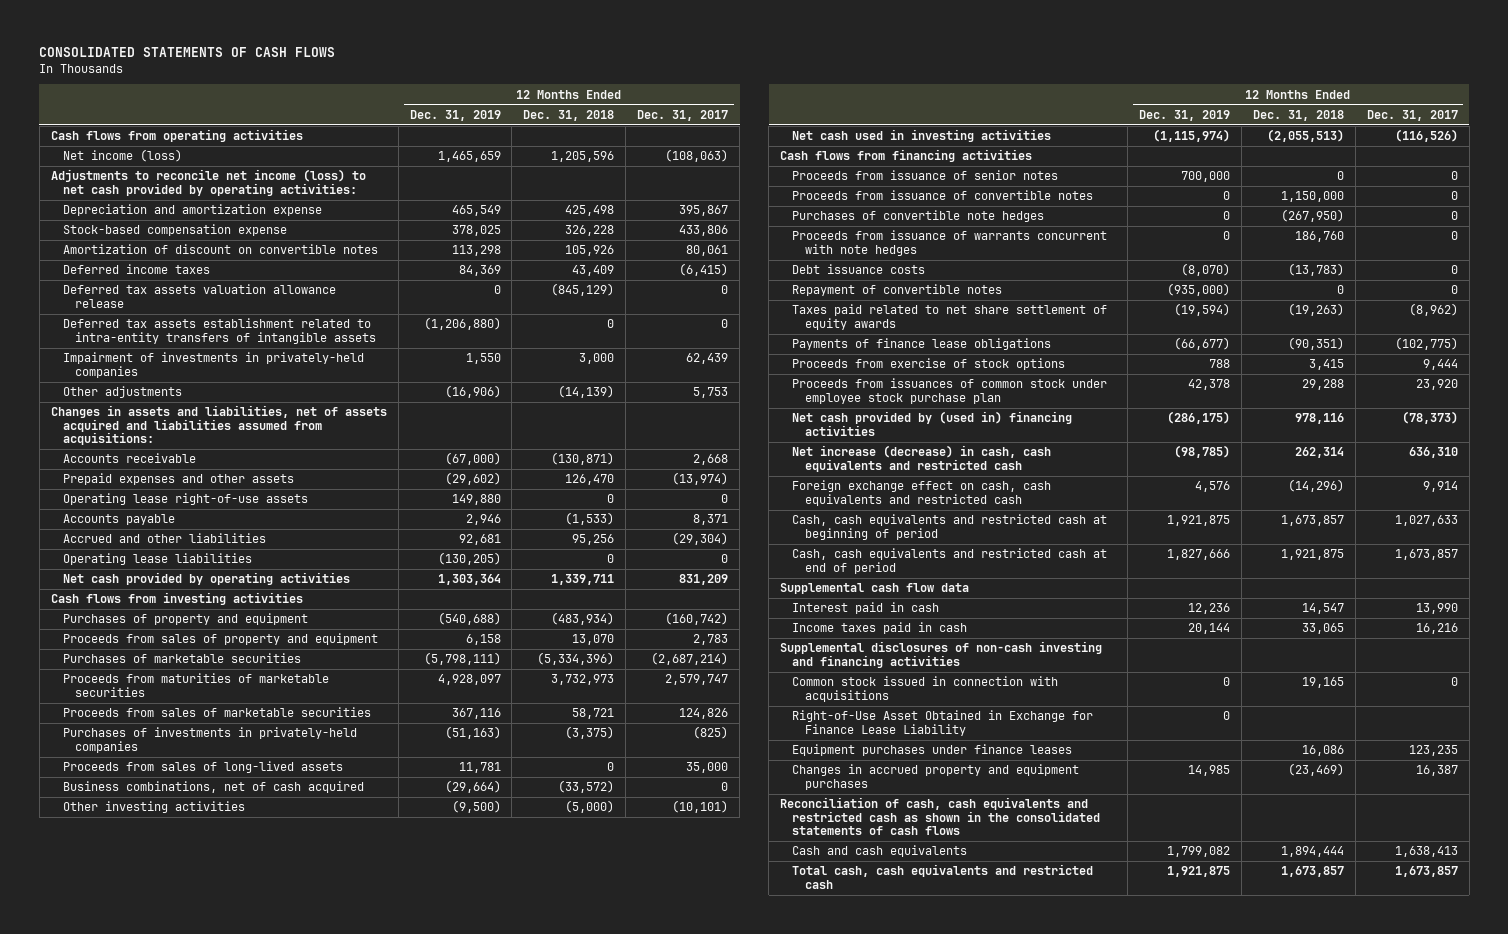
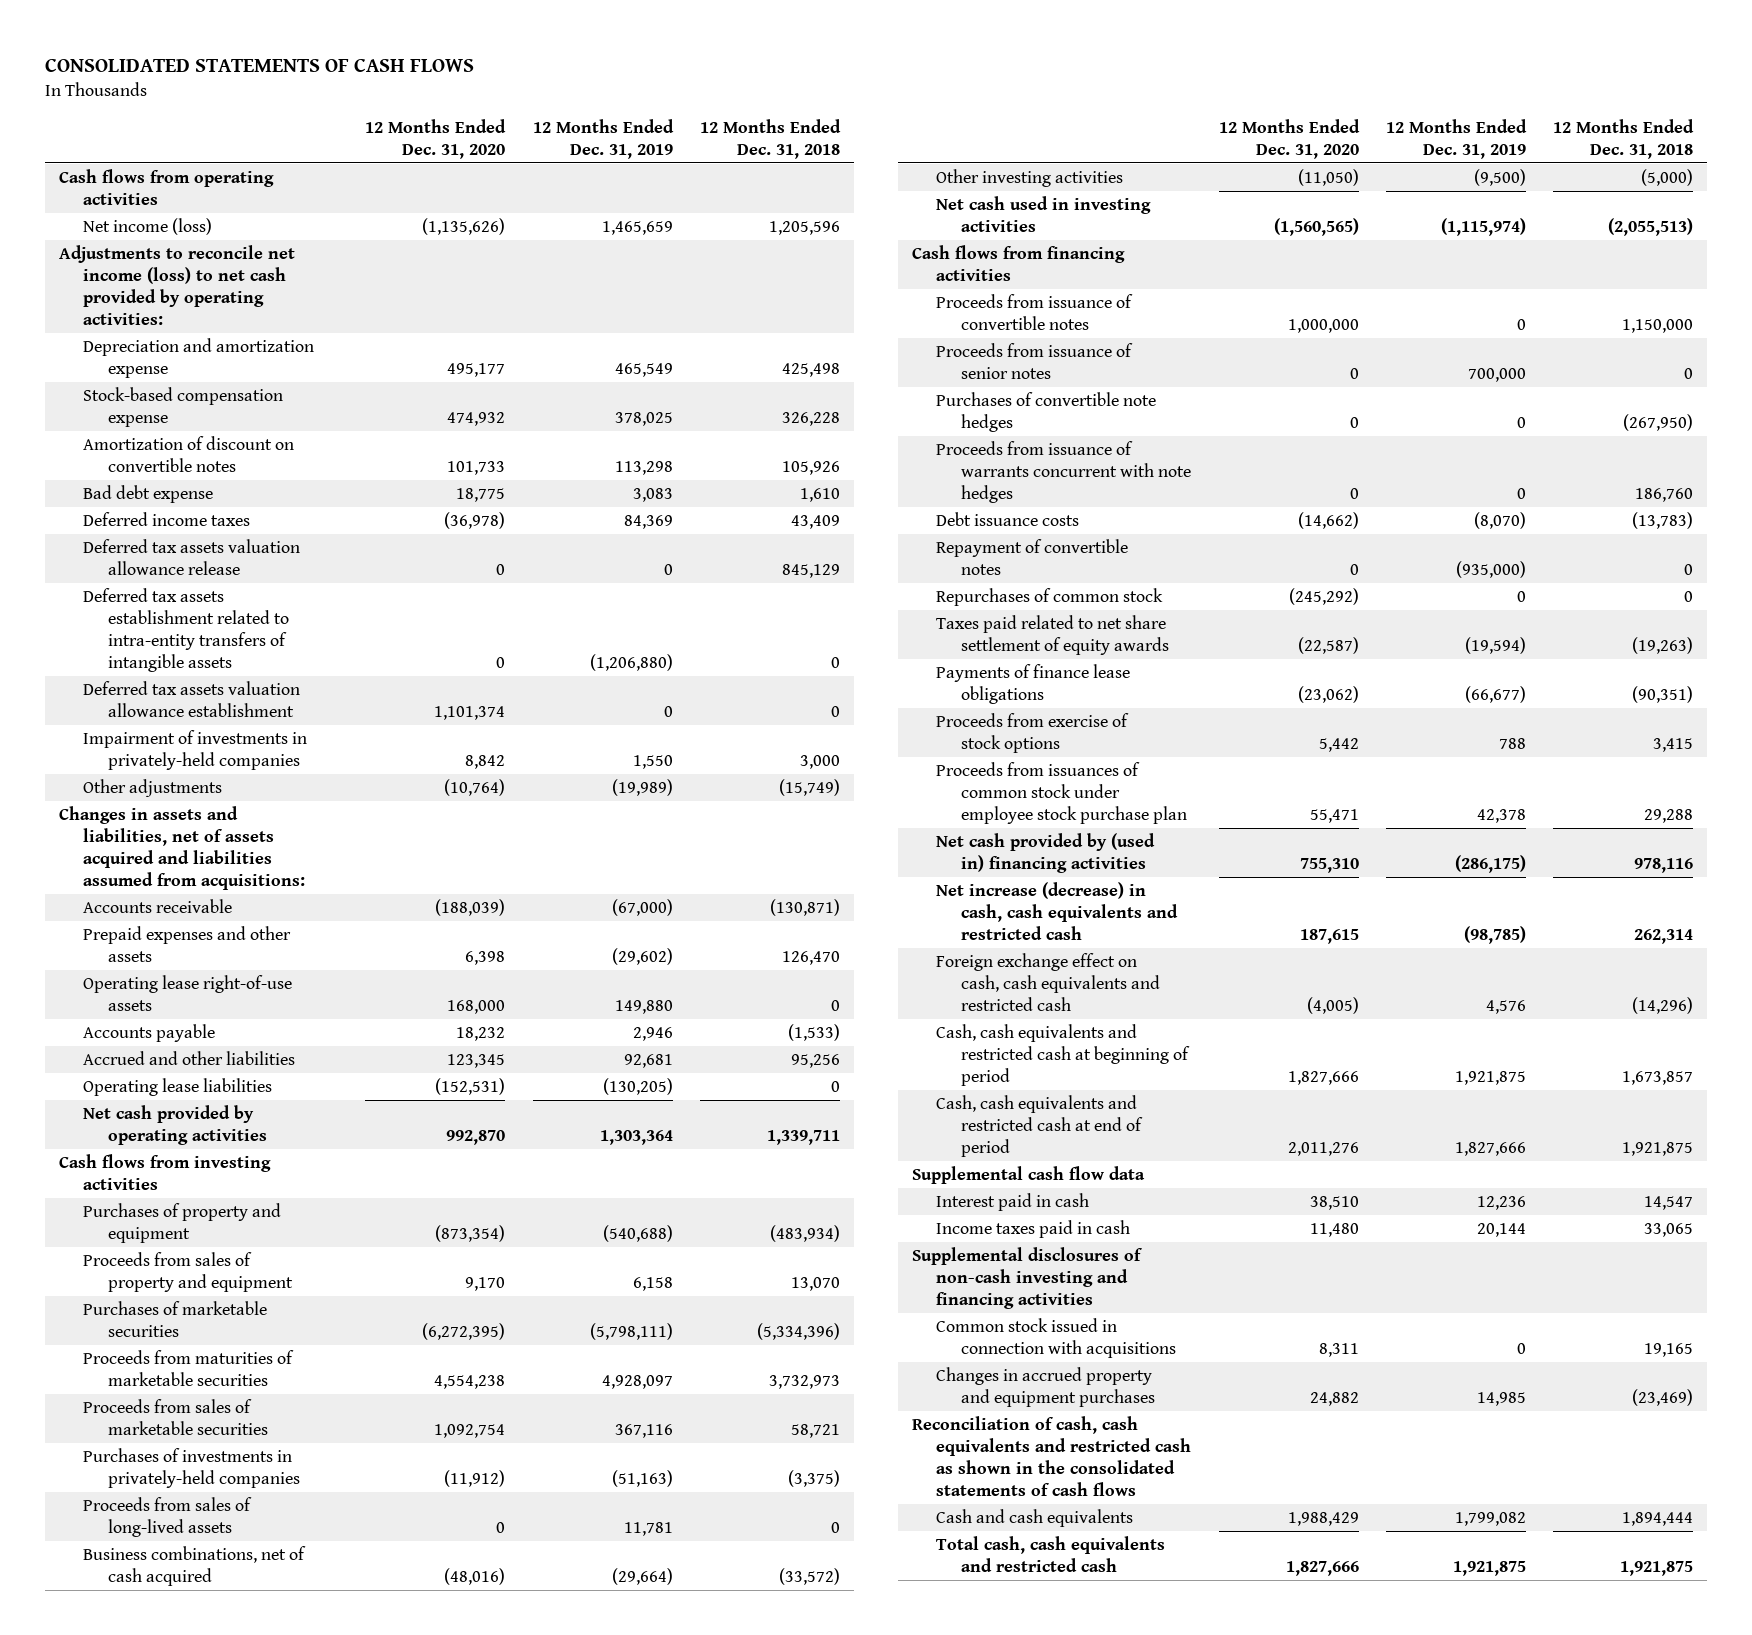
- | 12 Months Ended Dec. 31, 2019 | 12 Months Ended Dec. 31, 2018 | 12 Months Ended Dec. 31, 2017
+ | 12 Months Ended Dec. 31, 2020 | 12 Months Ended Dec. 31, 2019 | 12 Months Ended Dec. 31, 2018
+ Bad debt expense | 18,775 | 3,083 | 1,610
- Deferred tax assets valuation allowance release | 0 | (845,129) | 0
+ Deferred tax assets valuation allowance release | 0 | 0 | 845,129
+ Deferred tax assets valuation allowance establishment | 1,101,374 | 0 | 0
- Other adjustments | (16,906) | (14,139) | 5,753
+ Other adjustments | (10,764) | (19,989) | (15,749)
moved down: Proceeds from issuance of senior notes | 0 | 700,000 | 0
+ Repurchases of common stock | (245,292) | 0 | 0
- Right-of-Use Asset Obtained in Exchange for Finance Lease Liability | 0 | |
- Equipment purchases under finance leases | | 16,086 | 123,235
- Total cash, cash equivalents and restricted cash | 1,921,875 | 1,673,857 | 1,673,857
+ Total cash, cash equivalents and restricted cash | 1,827,666 | 1,921,875 | 1,921,875

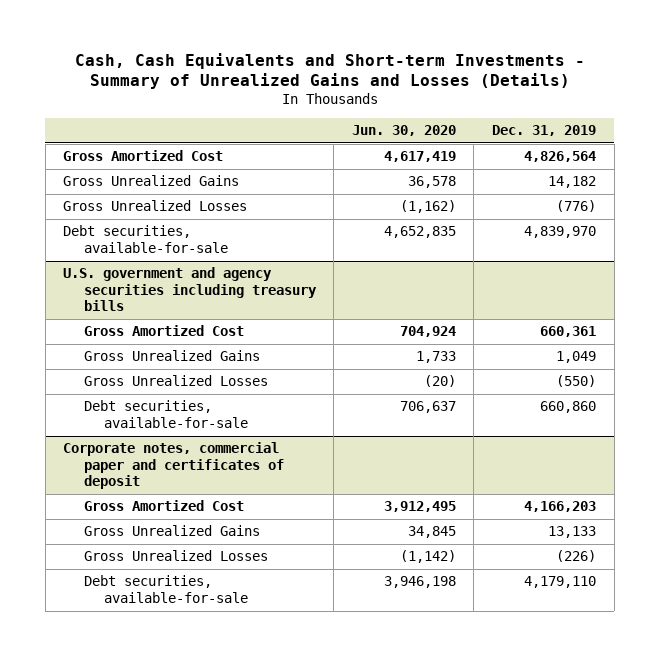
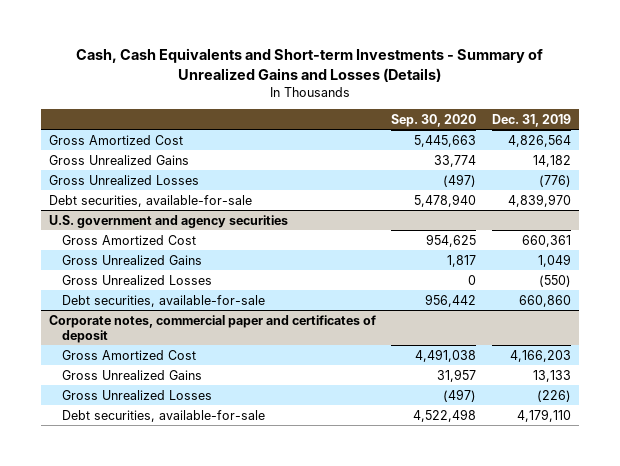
- | Jun. 30, 2020 | Dec. 31, 2019
+ | Sep. 30, 2020 | Dec. 31, 2019
- U.S. government and agency securities including treasury bills
+ U.S. government and agency securities

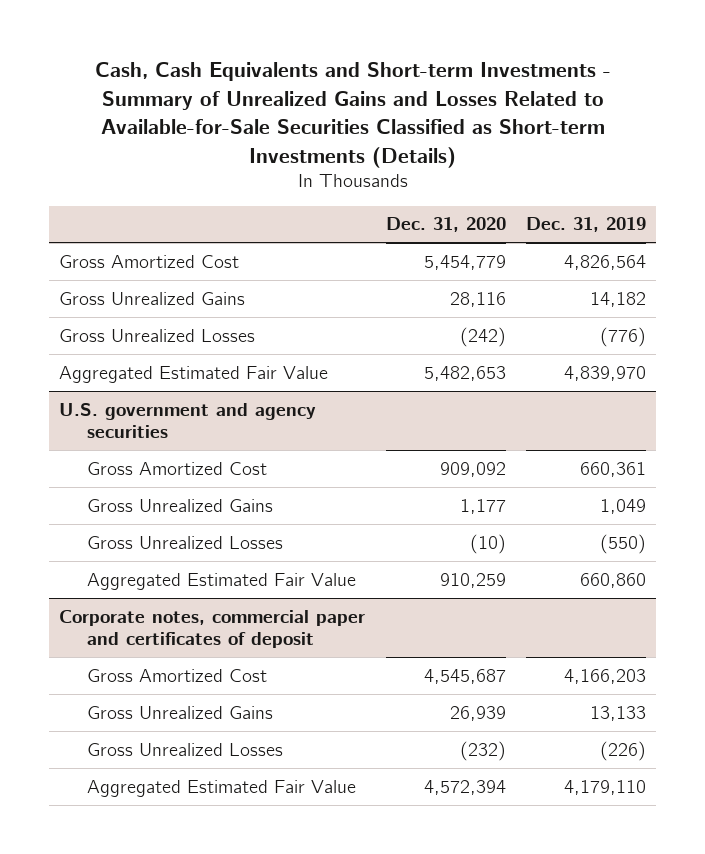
- Cash, Cash Equivalents and Short-term Investments - Summary of Unrealized Gains and Losses (Details)
+ Cash, Cash Equivalents and Short-term Investments - Summary of Unrealized Gains and Losses Related to Available-for-Sale Securities Classified as Short-term Investments (Details)
- | Sep. 30, 2020 | Dec. 31, 2019
+ | Dec. 31, 2020 | Dec. 31, 2019
- Debt securities, available-for-sale | 5,478,940 | 4,839,970
+ Aggregated Estimated Fair Value | 5,482,653 | 4,839,970
@ U.S. government and agency securities
- Debt securities, available-for-sale | 956,442 | 660,860
+ Aggregated Estimated Fair Value | 910,259 | 660,860
@ Corporate notes, commercial paper and certificates of deposit
- Debt securities, available-for-sale | 4,522,498 | 4,179,110
+ Aggregated Estimated Fair Value | 4,572,394 | 4,179,110

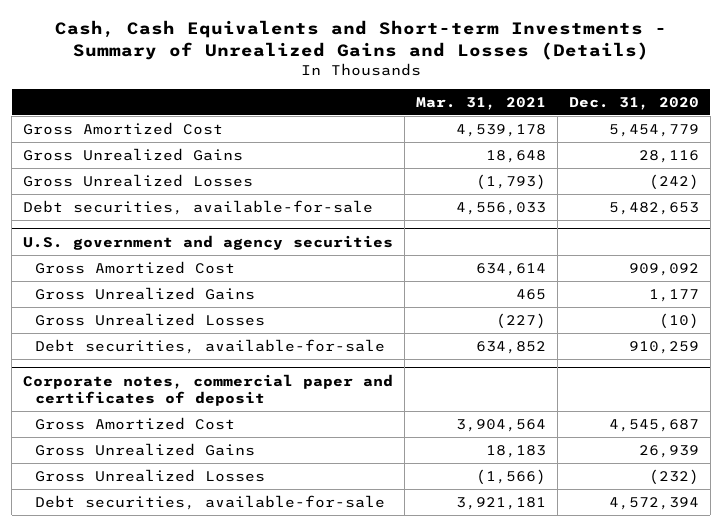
- Cash, Cash Equivalents and Short-term Investments - Summary of Unrealized Gains and Losses Related to Available-for-Sale Securities Classified as Short-term Investments (Details)
+ Cash, Cash Equivalents and Short-term Investments - Summary of Unrealized Gains and Losses (Details)
- | Dec. 31, 2020 | Dec. 31, 2019
+ | Mar. 31, 2021 | Dec. 31, 2020
- Aggregated Estimated Fair Value | 5,482,653 | 4,839,970
+ Debt securities, available-for-sale | 4,556,033 | 5,482,653
@ U.S. government and agency securities
- Aggregated Estimated Fair Value | 910,259 | 660,860
+ Debt securities, available-for-sale | 634,852 | 910,259
@ Corporate notes, commercial paper and certificates of deposit
- Aggregated Estimated Fair Value | 4,572,394 | 4,179,110
+ Debt securities, available-for-sale | 3,921,181 | 4,572,394

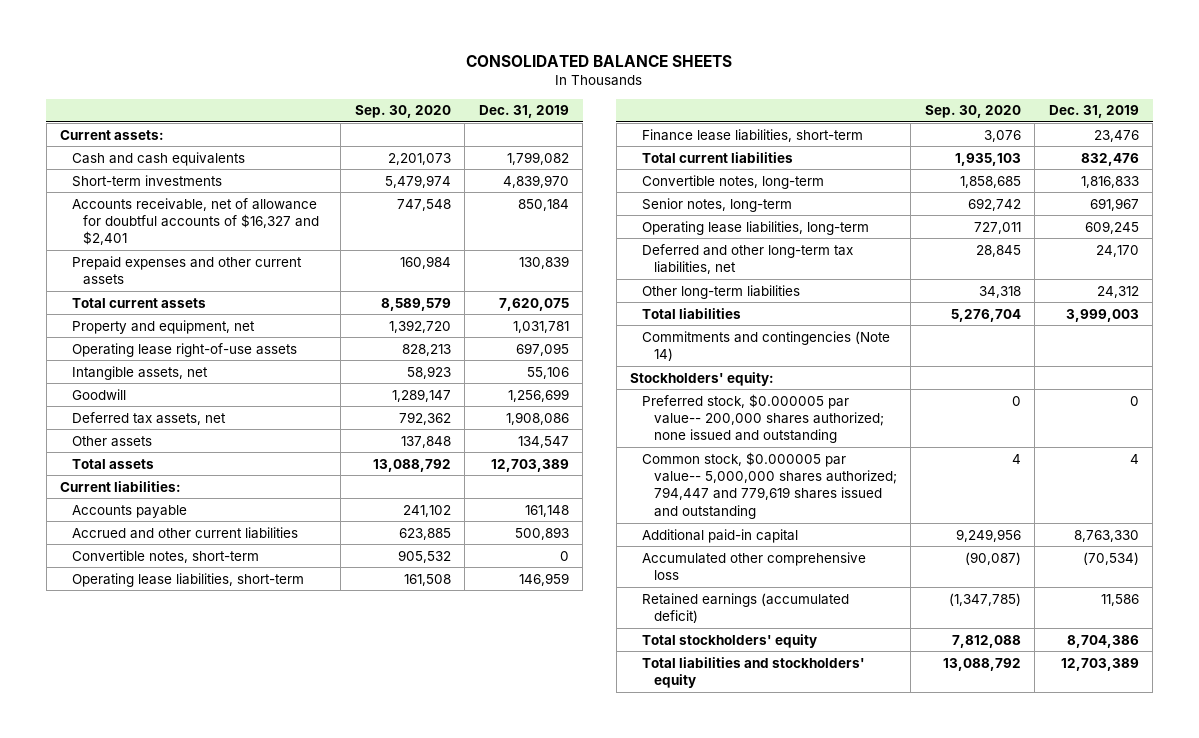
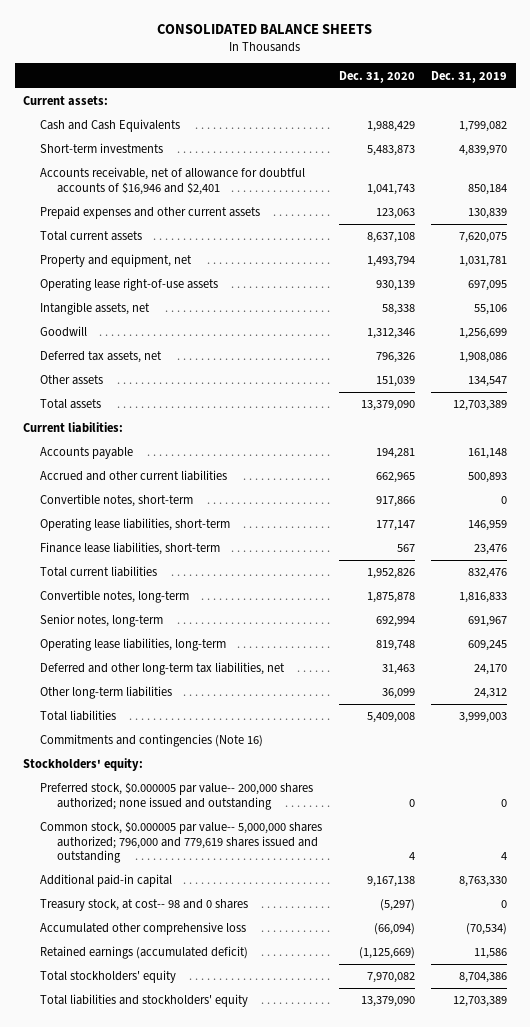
- | Sep. 30, 2020 | Dec. 31, 2019
+ | Dec. 31, 2020 | Dec. 31, 2019
- Cash and cash equivalents | 2,201,073 | 1,799,082
+ Cash and Cash Equivalents | 1,988,429 | 1,799,082
- Accounts receivable, net of allowance for doubtful accounts of $16,327 and $2,401 | 747,548 | 850,184
+ Accounts receivable, net of allowance for doubtful accounts of $16,946 and $2,401 | 1,041,743 | 850,184
- Commitments and contingencies (Note 14)
+ Commitments and contingencies (Note 16)
- Common stock, $0.000005 par value-- 5,000,000 shares authorized; 794,447 and 779,619 shares issued and outstanding | 4 | 4
+ Common stock, $0.000005 par value-- 5,000,000 shares authorized; 796,000 and 779,619 shares issued and outstanding | 4 | 4
+ Treasury stock, at cost-- 98 and 0 shares | (5,297) | 0

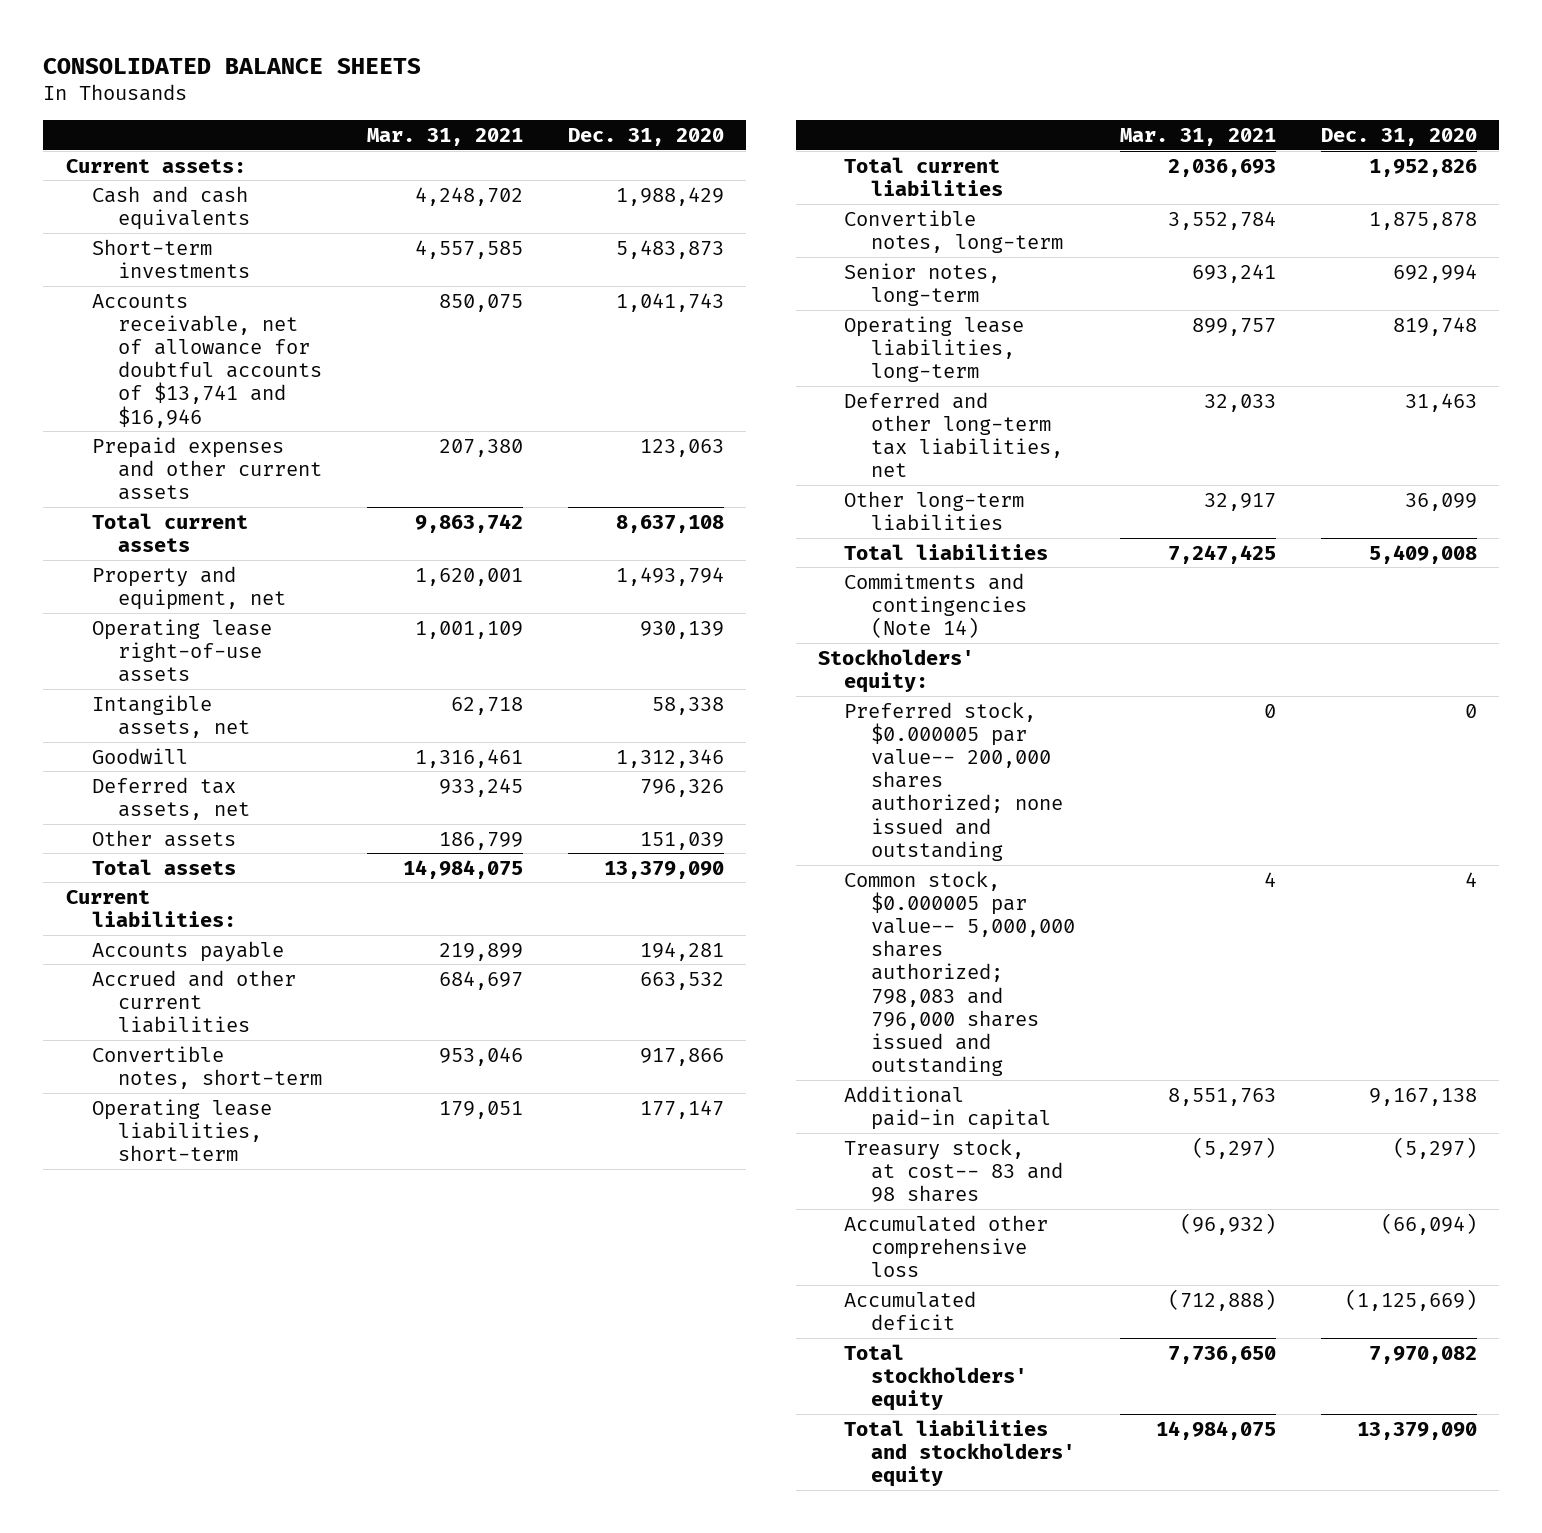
- | Dec. 31, 2020 | Dec. 31, 2019
+ | Mar. 31, 2021 | Dec. 31, 2020
- Cash and Cash Equivalents | 1,988,429 | 1,799,082
+ Cash and cash equivalents | 4,248,702 | 1,988,429
- Accounts receivable, net of allowance for doubtful accounts of $16,946 and $2,401 | 1,041,743 | 850,184
+ Accounts receivable, net of allowance for doubtful accounts of $13,741 and $16,946 | 850,075 | 1,041,743
- Accrued and other current liabilities | 662,965 | 500,893
+ Accrued and other current liabilities | 684,697 | 663,532
- Finance lease liabilities, short-term | 567 | 23,476
- Commitments and contingencies (Note 16)
+ Commitments and contingencies (Note 14)
- Common stock, $0.000005 par value-- 5,000,000 shares authorized; 796,000 and 779,619 shares issued and outstanding | 4 | 4
+ Common stock, $0.000005 par value-- 5,000,000 shares authorized; 798,083 and 796,000 shares issued and outstanding | 4 | 4
- Treasury stock, at cost-- 98 and 0 shares | (5,297) | 0
+ Treasury stock, at cost-- 83 and 98 shares | (5,297) | (5,297)
- Retained earnings (accumulated deficit) | (1,125,669) | 11,586
+ Accumulated deficit | (712,888) | (1,125,669)

